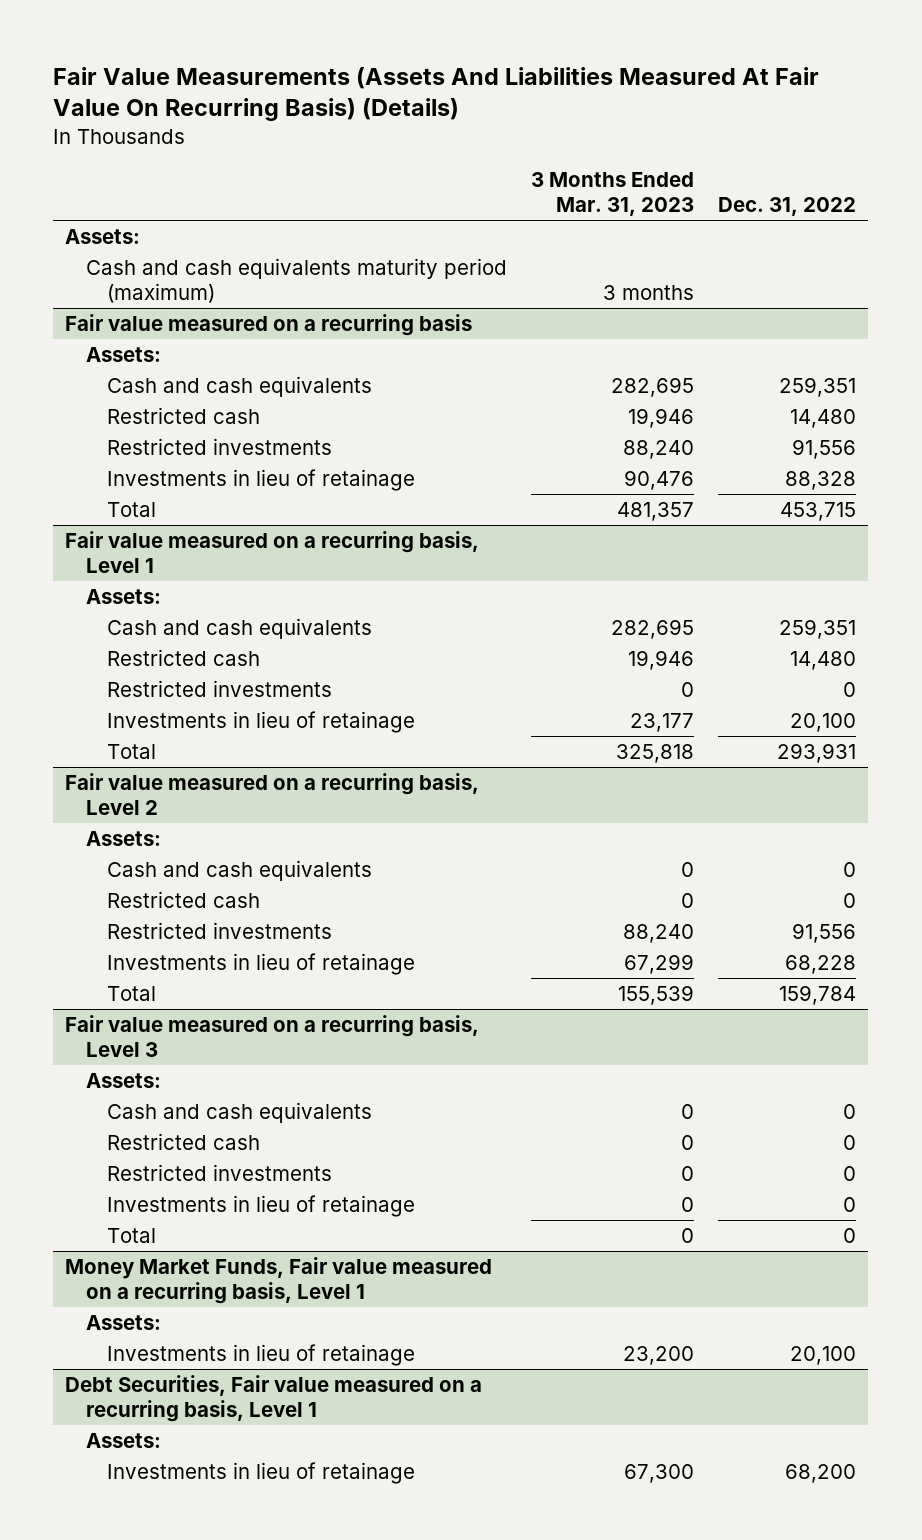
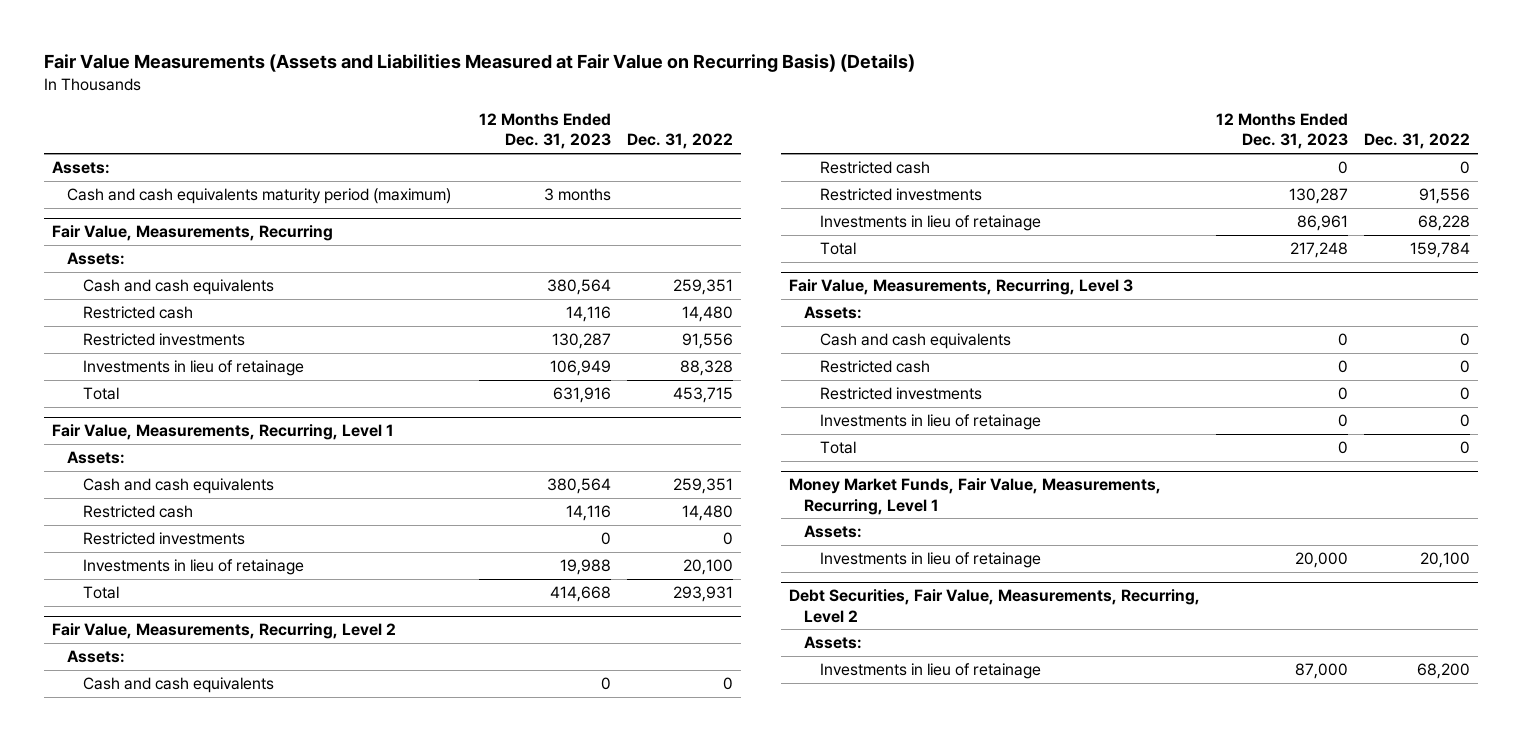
- Fair Value Measurements (Assets And Liabilities Measured At Fair Value On Recurring Basis) (Details)
+ Fair Value Measurements (Assets and Liabilities Measured at Fair Value on Recurring Basis) (Details)
- | 3 Months Ended Mar. 31, 2023 | Dec. 31, 2022
+ | 12 Months Ended Dec. 31, 2023 | Dec. 31, 2022
- Fair value measured on a recurring basis
+ Fair Value, Measurements, Recurring
- Fair value measured on a recurring basis, Level 1
+ Fair Value, Measurements, Recurring, Level 1
- Fair value measured on a recurring basis, Level 2
+ Fair Value, Measurements, Recurring, Level 2
- Fair value measured on a recurring basis, Level 3
+ Fair Value, Measurements, Recurring, Level 3
- Money Market Funds, Fair value measured on a recurring basis, Level 1
+ Money Market Funds, Fair Value, Measurements, Recurring, Level 1
- Debt Securities, Fair value measured on a recurring basis, Level 1
+ Debt Securities, Fair Value, Measurements, Recurring, Level 2

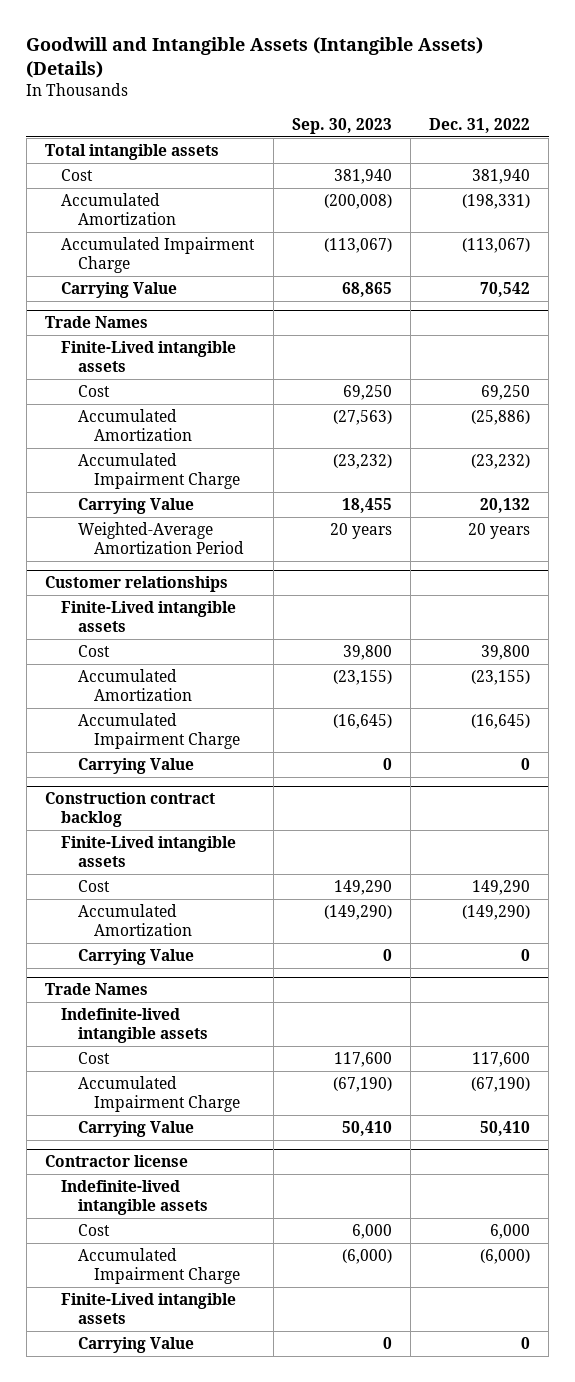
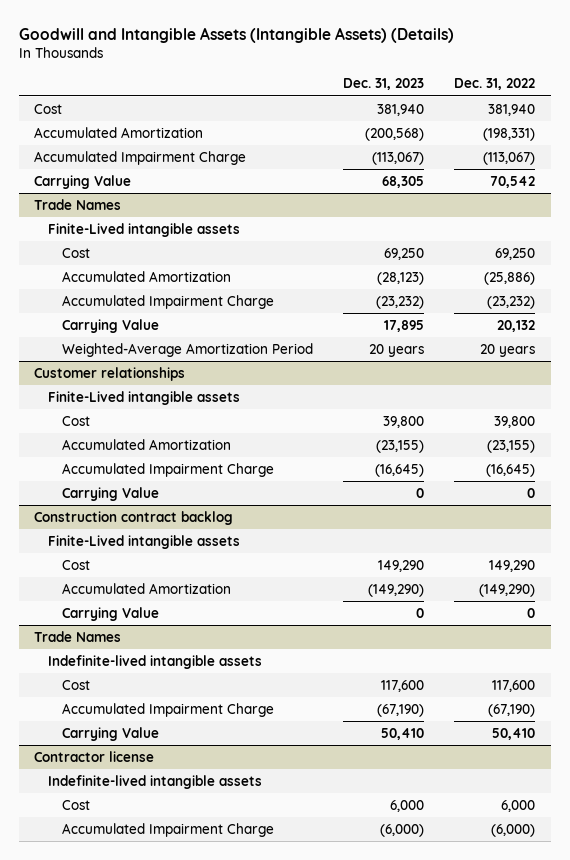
- | Sep. 30, 2023 | Dec. 31, 2022
+ | Dec. 31, 2023 | Dec. 31, 2022
- Total intangible assets
@ Contractor license
- Finite-Lived intangible assets
- Carrying Value | 0 | 0

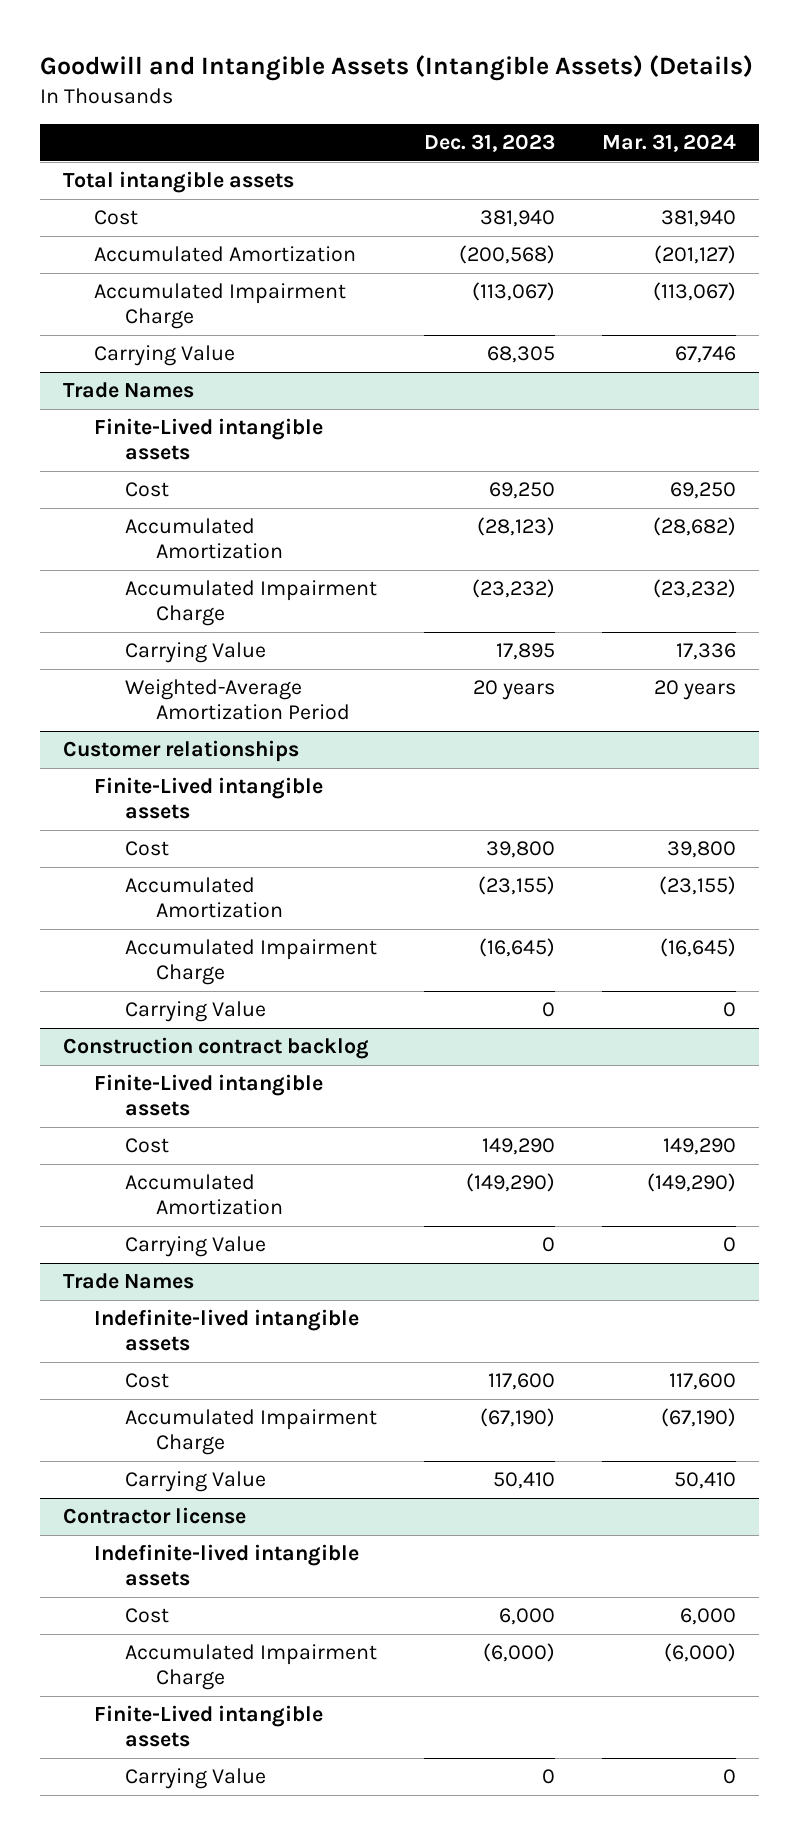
- | Dec. 31, 2023 | Dec. 31, 2022
+ | Dec. 31, 2023 | Mar. 31, 2024
+ Total intangible assets
@ Contractor license
+ Finite-Lived intangible assets
+ Carrying Value | 0 | 0

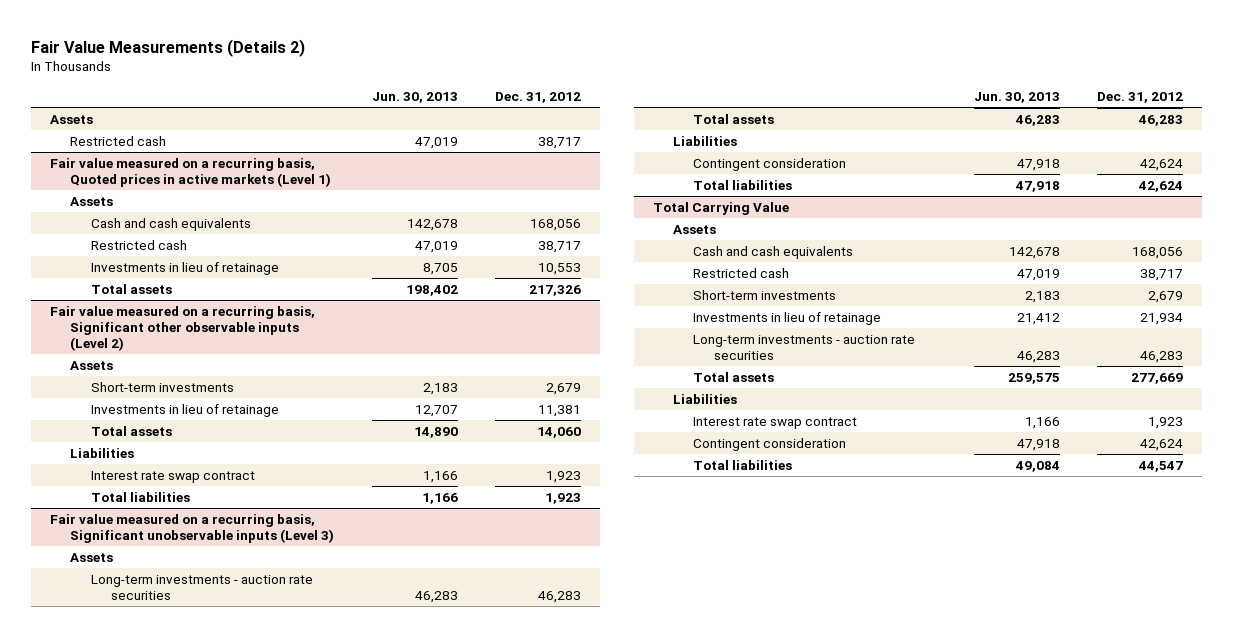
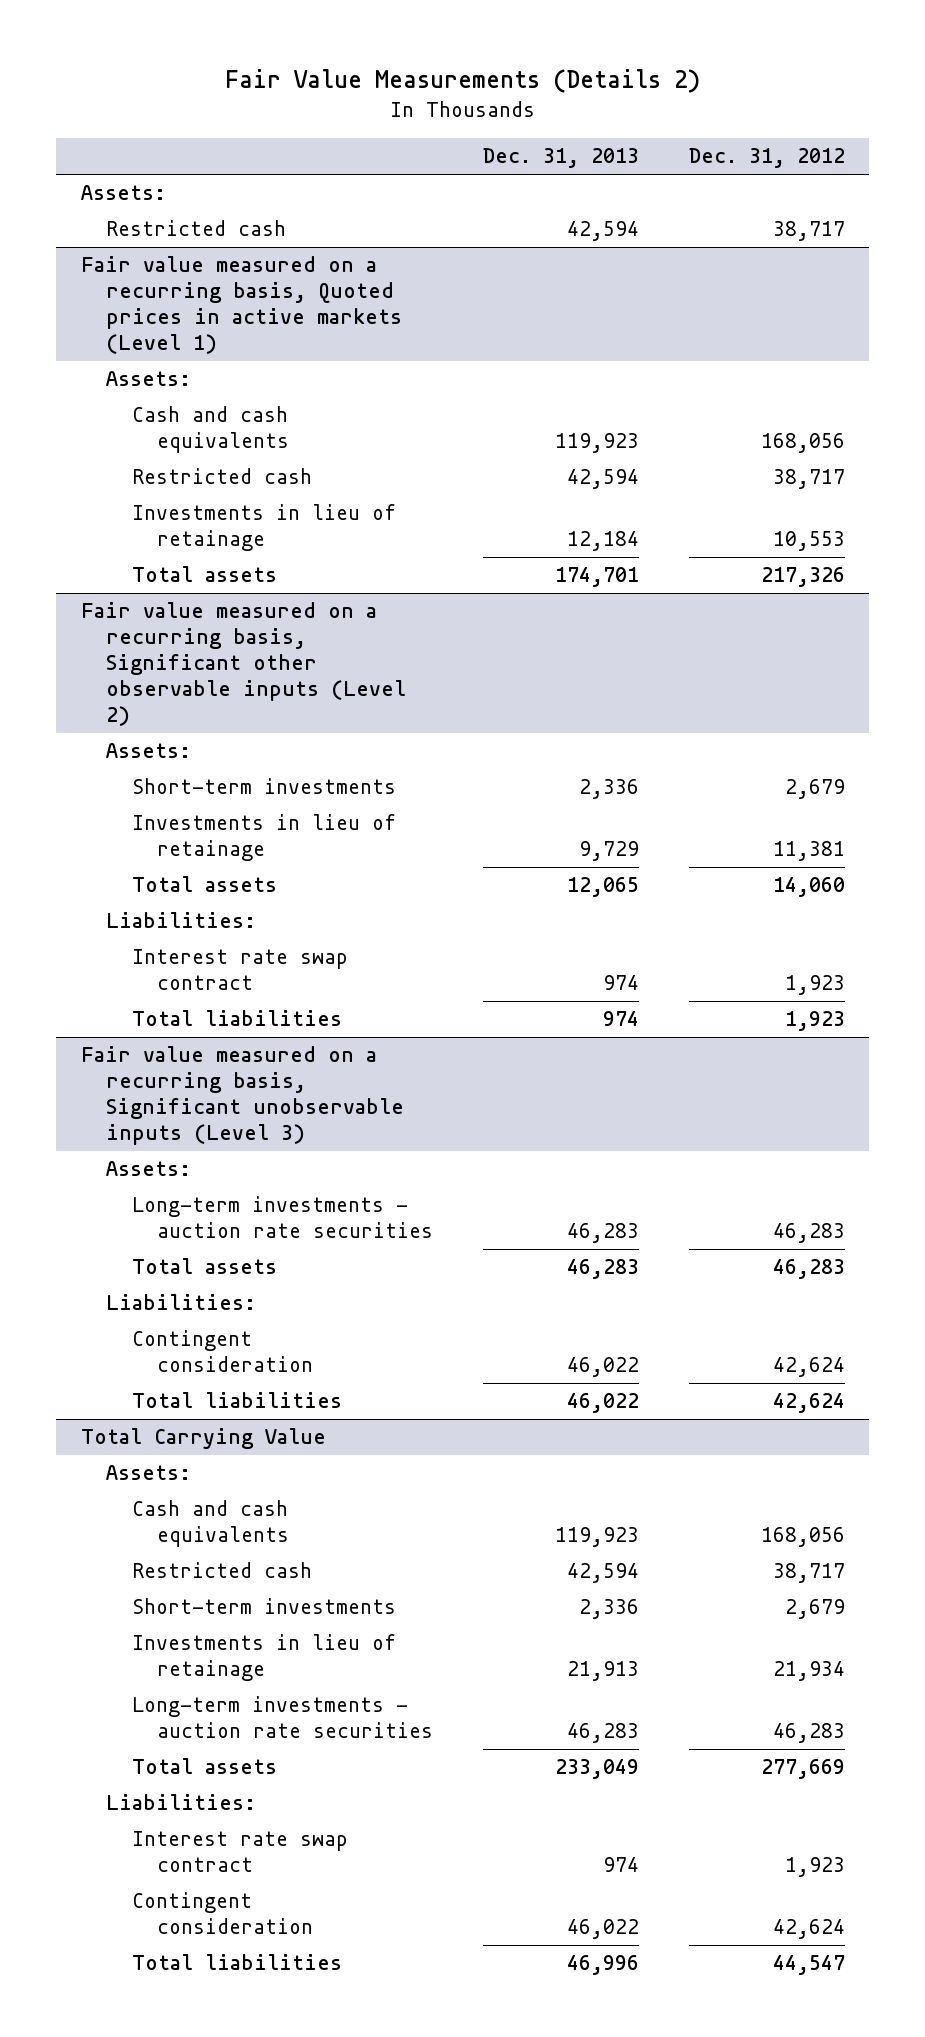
- | Jun. 30, 2013 | Dec. 31, 2012
+ | Dec. 31, 2013 | Dec. 31, 2012
- Assets
+ Assets:
@ Fair value measured on a recurring basis, Quoted prices in active markets (Level 1)
- Assets
+ Assets:
@ Fair value measured on a recurring basis, Significant other observable inputs (Level 2)
- Assets
+ Assets:
- Liabilities
+ Liabilities:
@ Fair value measured on a recurring basis, Significant unobservable inputs (Level 3)
- Assets
+ Assets:
- Liabilities
+ Liabilities:
@ Total Carrying Value
- Assets
+ Assets:
- Liabilities
+ Liabilities:

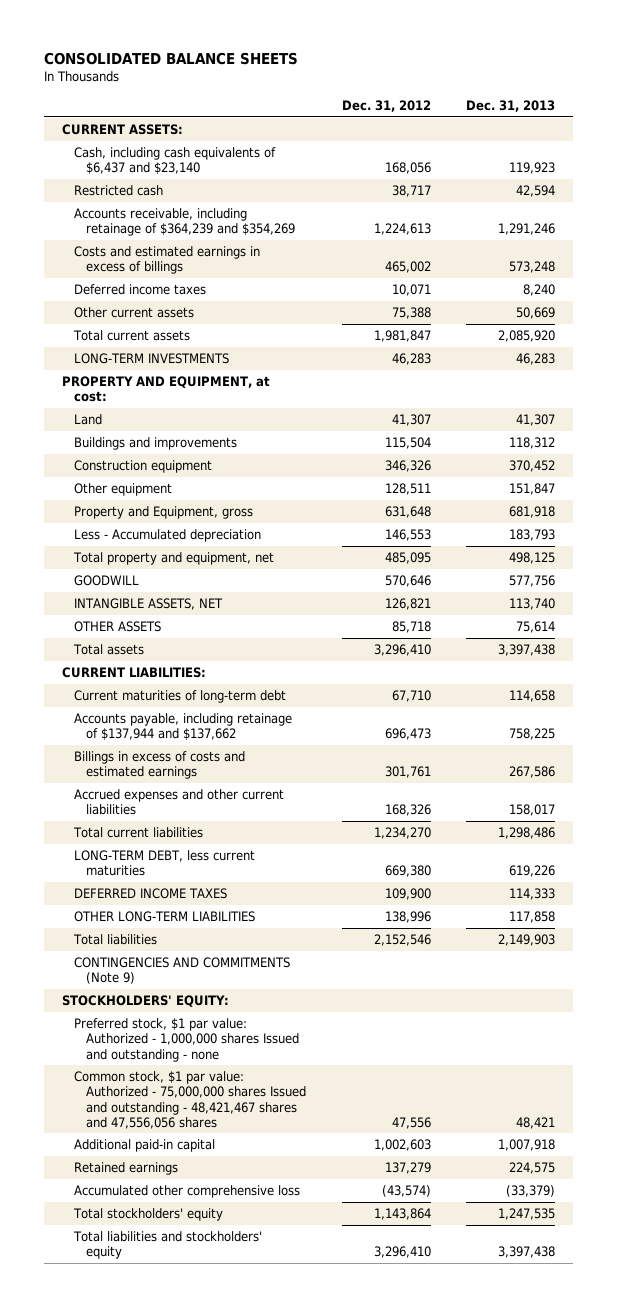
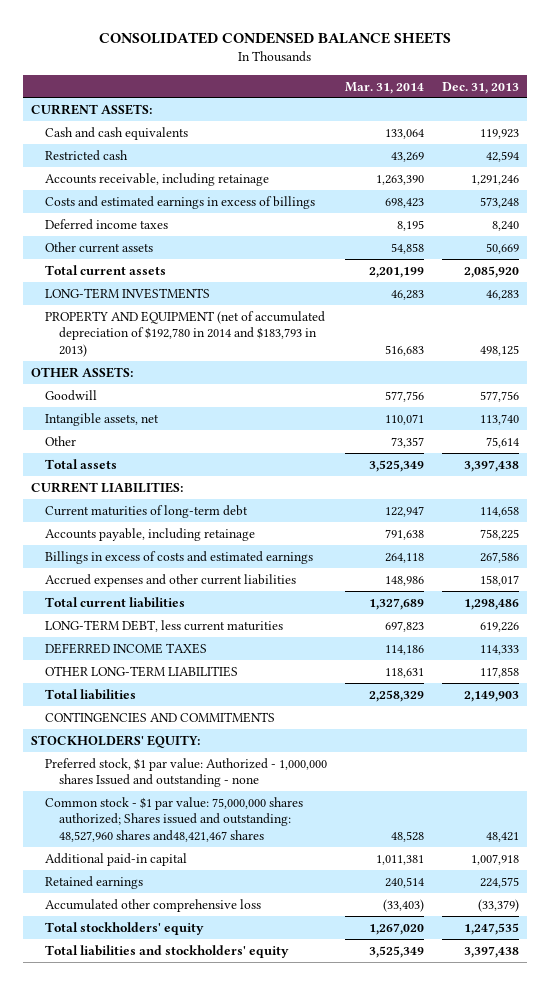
- CONSOLIDATED BALANCE SHEETS
+ CONSOLIDATED CONDENSED BALANCE SHEETS
- | Dec. 31, 2012 | Dec. 31, 2013
+ | Mar. 31, 2014 | Dec. 31, 2013
- Cash, including cash equivalents of $6,437 and $23,140 | 168,056 | 119,923
+ Cash and cash equivalents | 133,064 | 119,923
- Accounts receivable, including retainage of $364,239 and $354,269 | 1,224,613 | 1,291,246
+ Accounts receivable, including retainage | 1,263,390 | 1,291,246
- PROPERTY AND EQUIPMENT, at cost:
- Land | 41,307 | 41,307
- Buildings and improvements | 115,504 | 118,312
- Construction equipment | 346,326 | 370,452
- Other equipment | 128,511 | 151,847
- Property and Equipment, gross | 631,648 | 681,918
- Less - Accumulated depreciation | 146,553 | 183,793
- Total property and equipment, net | 485,095 | 498,125
- GOODWILL | 570,646 | 577,756
- INTANGIBLE ASSETS, NET | 126,821 | 113,740
- OTHER ASSETS | 85,718 | 75,614
+ PROPERTY AND EQUIPMENT (net of accumulated depreciation of $192,780 in 2014 and $183,793 in 2013) | 516,683 | 498,125
+ OTHER ASSETS:
+ Goodwill | 577,756 | 577,756
+ Intangible assets, net | 110,071 | 113,740
+ Other | 73,357 | 75,614
- Accounts payable, including retainage of $137,944 and $137,662 | 696,473 | 758,225
+ Accounts payable, including retainage | 791,638 | 758,225
- CONTINGENCIES AND COMMITMENTS (Note 9)
+ CONTINGENCIES AND COMMITMENTS
- Common stock, $1 par value: Authorized - 75,000,000 shares Issued and outstanding - 48,421,467 shares and 47,556,056 shares | 47,556 | 48,421
+ Common stock - $1 par value: 75,000,000 shares authorized; Shares issued and outstanding: 48,527,960 shares and48,421,467 shares | 48,528 | 48,421

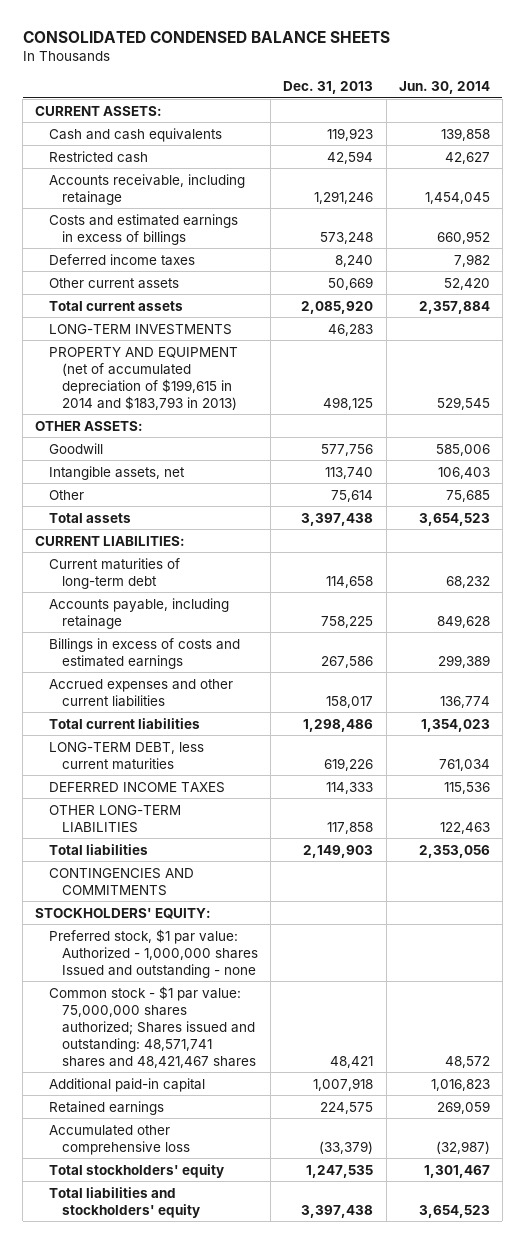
- | Mar. 31, 2014 | Dec. 31, 2013
+ | Dec. 31, 2013 | Jun. 30, 2014
- PROPERTY AND EQUIPMENT (net of accumulated depreciation of $192,780 in 2014 and $183,793 in 2013) | 516,683 | 498,125
+ PROPERTY AND EQUIPMENT (net of accumulated depreciation of $199,615 in 2014 and $183,793 in 2013) | 498,125 | 529,545
- Common stock - $1 par value: 75,000,000 shares authorized; Shares issued and outstanding: 48,527,960 shares and48,421,467 shares | 48,528 | 48,421
+ Common stock - $1 par value: 75,000,000 shares authorized; Shares issued and outstanding: 48,571,741 shares and 48,421,467 shares | 48,421 | 48,572

